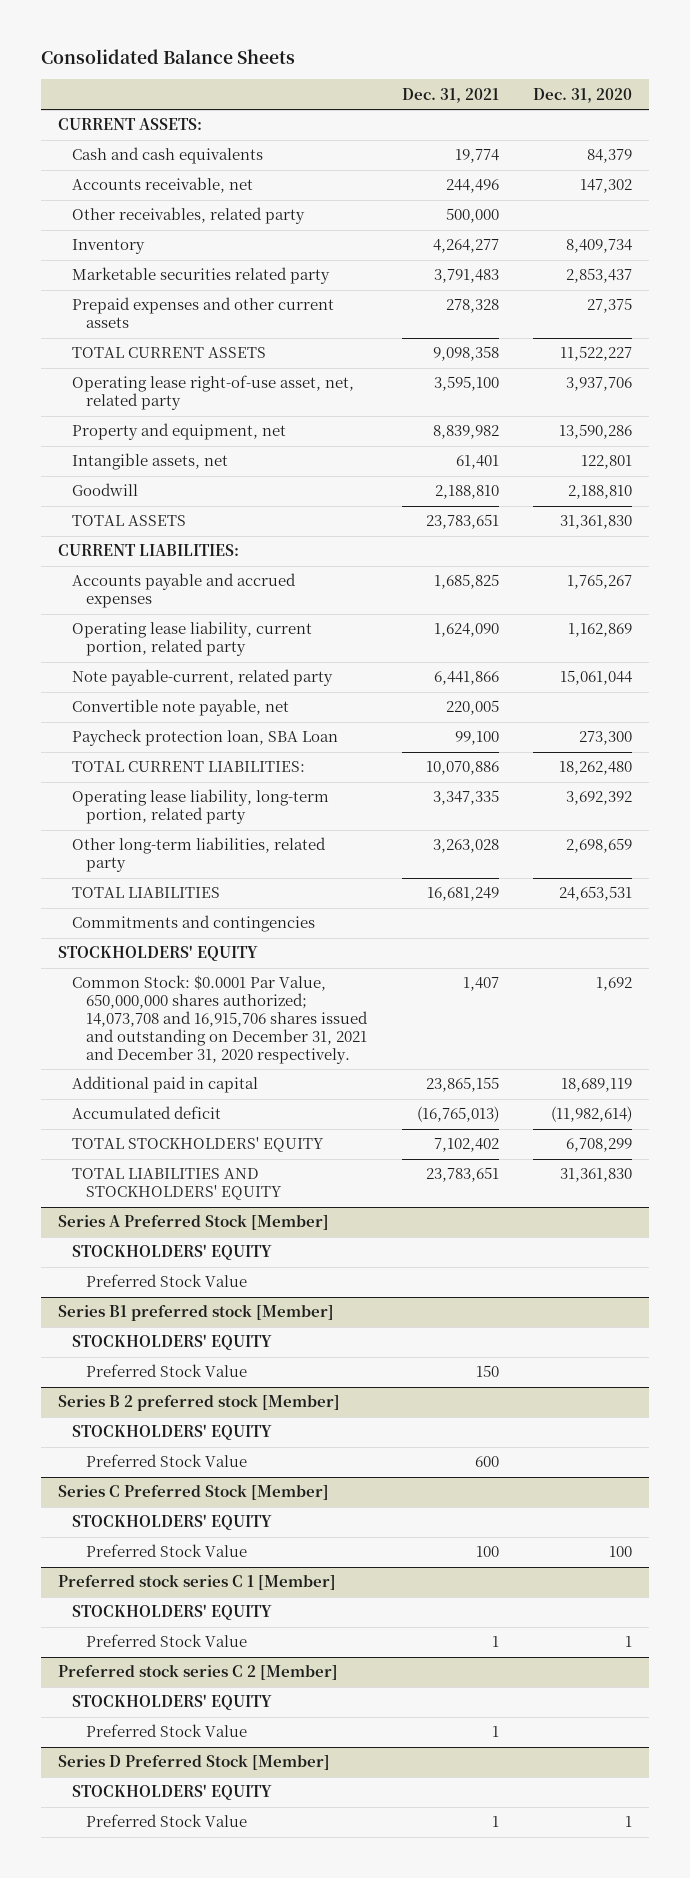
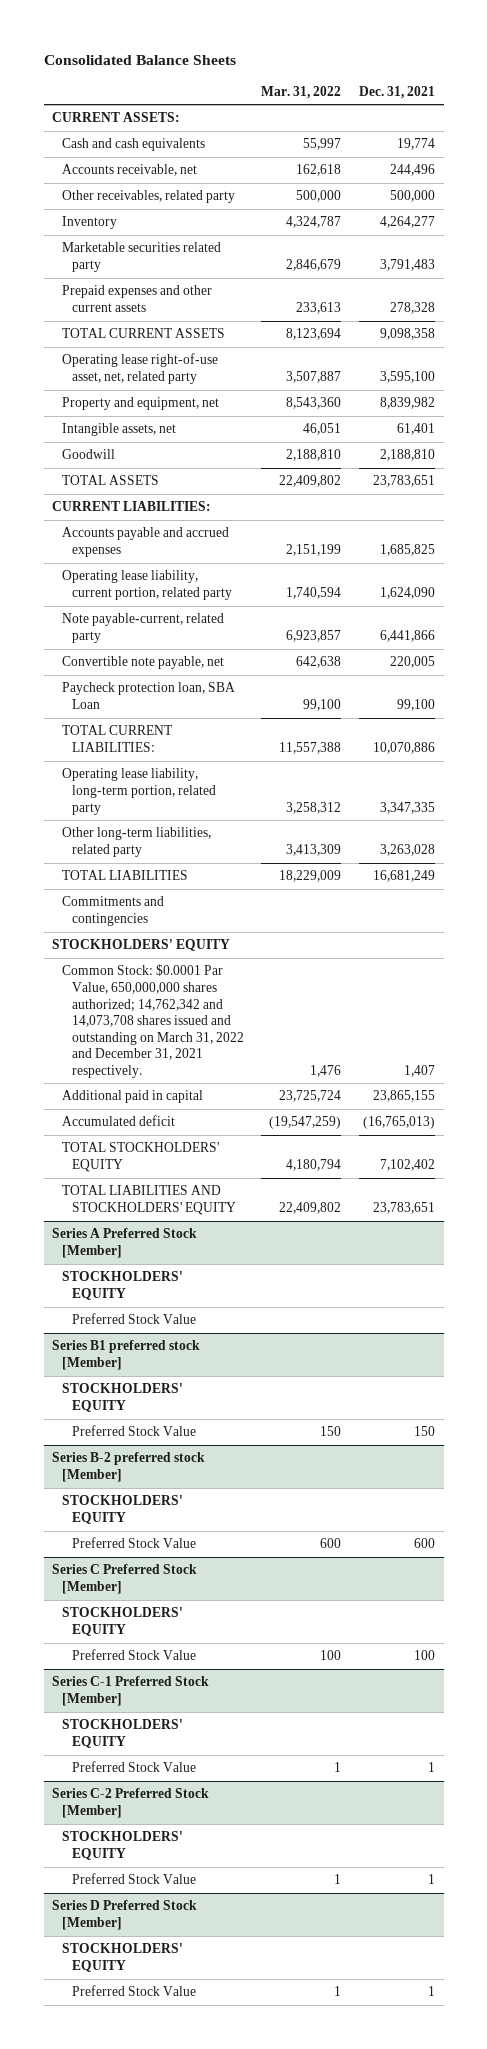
- | Dec. 31, 2021 | Dec. 31, 2020
+ | Mar. 31, 2022 | Dec. 31, 2021
- Common Stock: $0.0001 Par Value, 650,000,000 shares authorized; 14,073,708 and 16,915,706 shares issued and outstanding on December 31, 2021 and December 31, 2020 respectively. | 1,407 | 1,692
+ Common Stock: $0.0001 Par Value, 650,000,000 shares authorized; 14,762,342 and 14,073,708 shares issued and outstanding on March 31, 2022 and December 31, 2021 respectively. | 1,476 | 1,407
- Series B 2 preferred stock [Member]
+ Series B-2 preferred stock [Member]
- Preferred stock series C 1 [Member]
+ Series C-1 Preferred Stock [Member]
- Preferred stock series C 2 [Member]
+ Series C-2 Preferred Stock [Member]

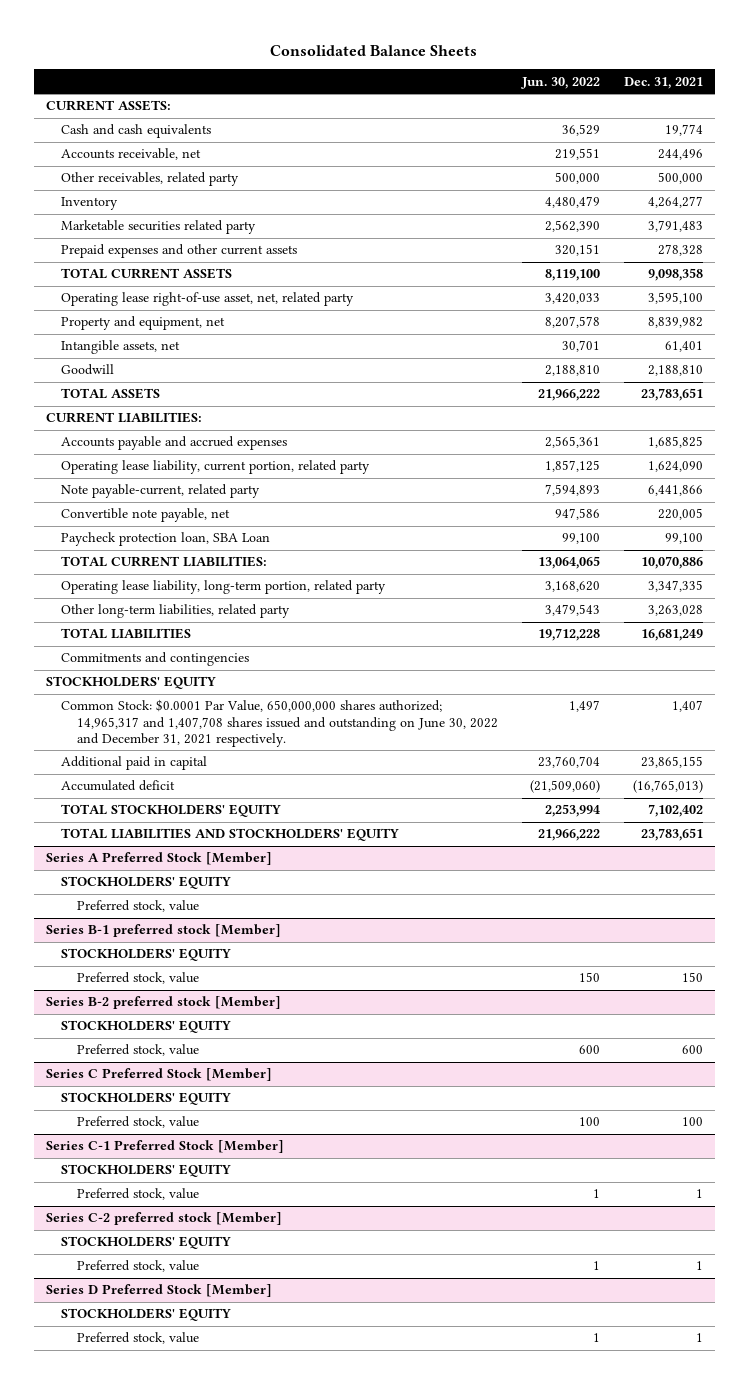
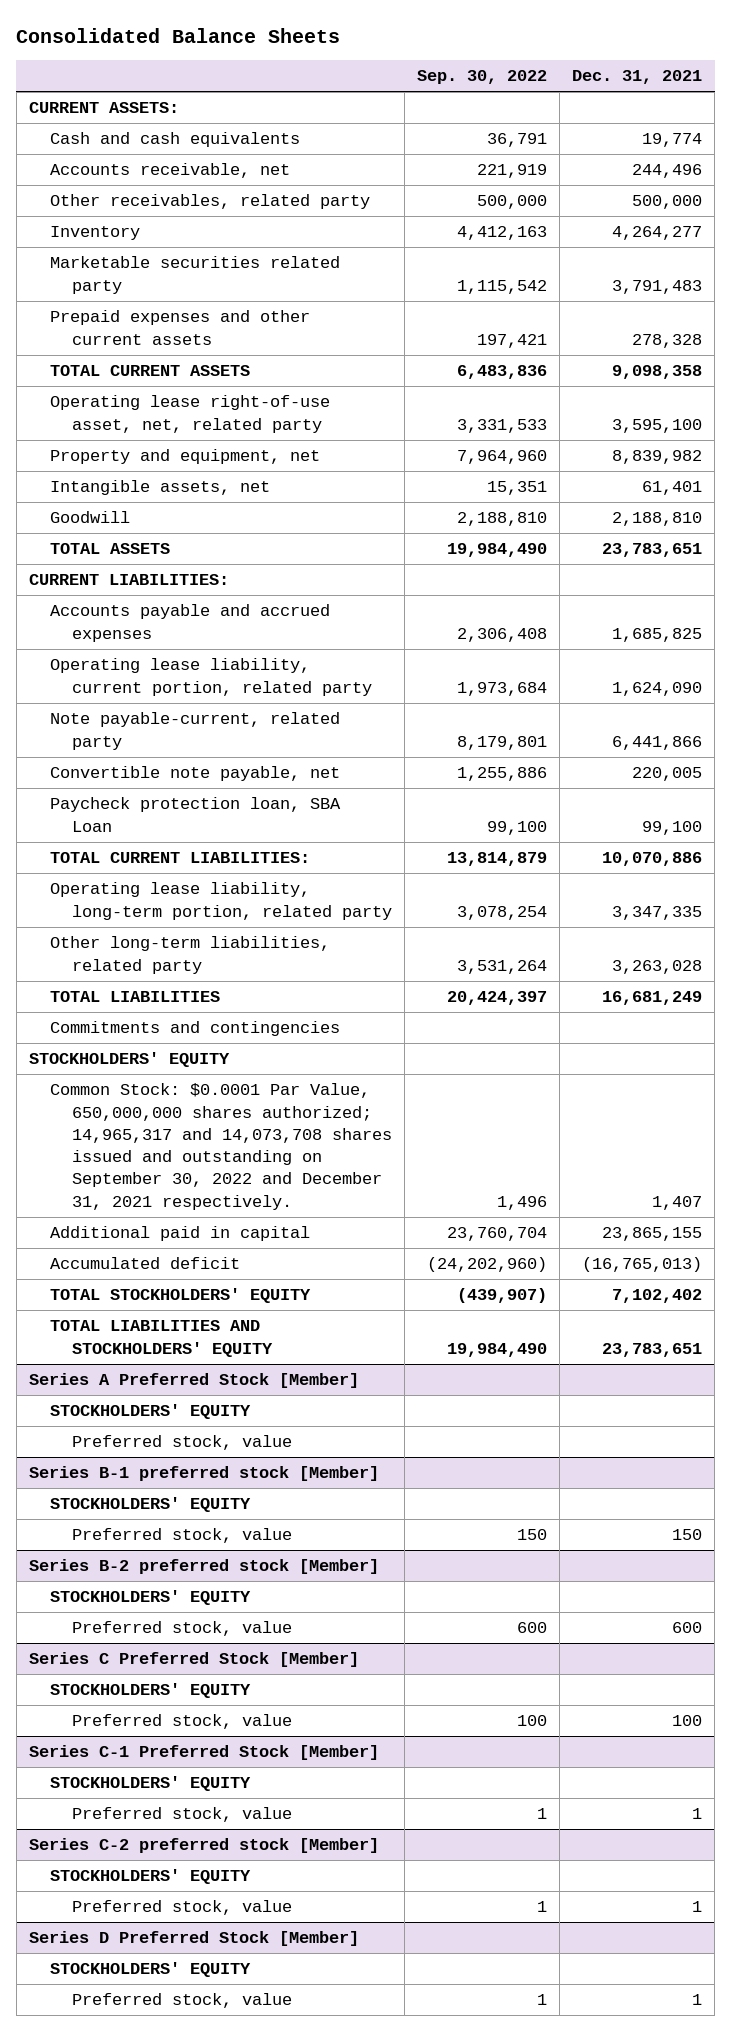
- | Jun. 30, 2022 | Dec. 31, 2021
+ | Sep. 30, 2022 | Dec. 31, 2021
- Common Stock: $0.0001 Par Value, 650,000,000 shares authorized; 14,965,317 and 1,407,708 shares issued and outstanding on June 30, 2022 and December 31, 2021 respectively. | 1,497 | 1,407
+ Common Stock: $0.0001 Par Value, 650,000,000 shares authorized; 14,965,317 and 14,073,708 shares issued and outstanding on September 30, 2022 and December 31, 2021 respectively. | 1,496 | 1,407

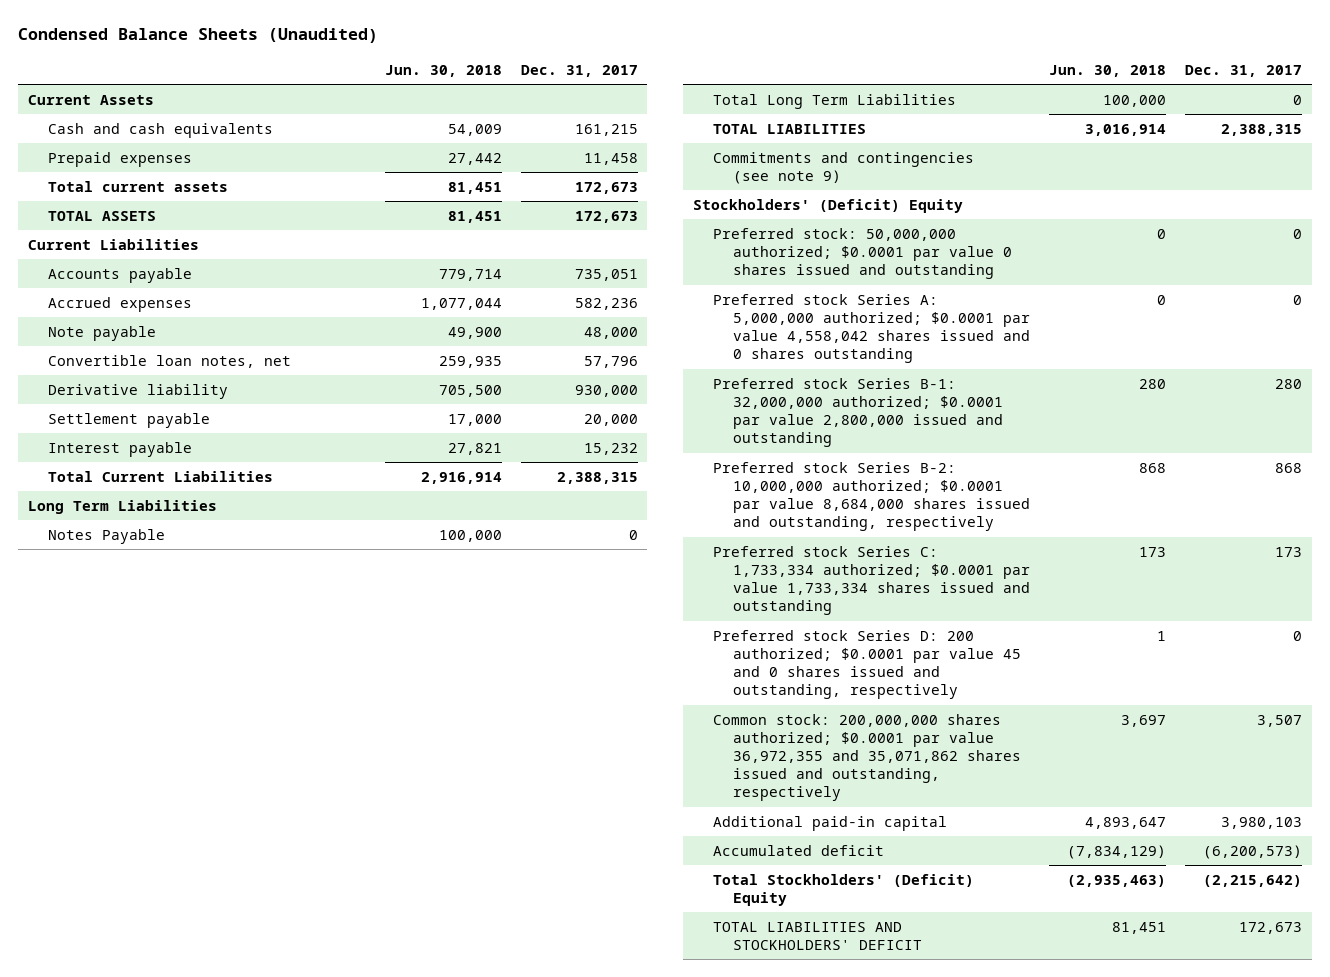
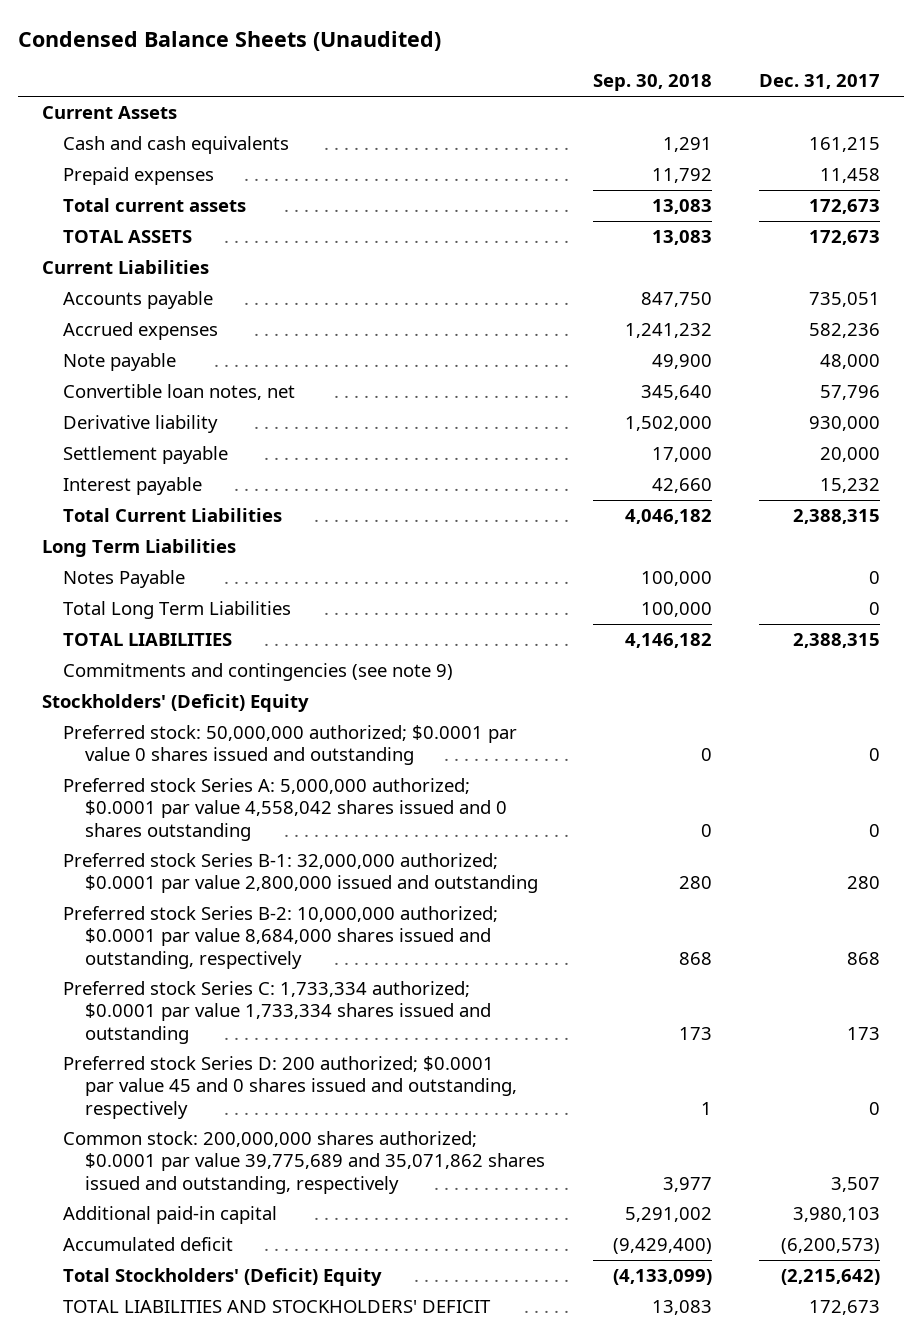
- | Jun. 30, 2018 | Dec. 31, 2017
+ | Sep. 30, 2018 | Dec. 31, 2017
- Common stock: 200,000,000 shares authorized; $0.0001 par value 36,972,355 and 35,071,862 shares issued and outstanding, respectively | 3,697 | 3,507
+ Common stock: 200,000,000 shares authorized; $0.0001 par value 39,775,689 and 35,071,862 shares issued and outstanding, respectively | 3,977 | 3,507

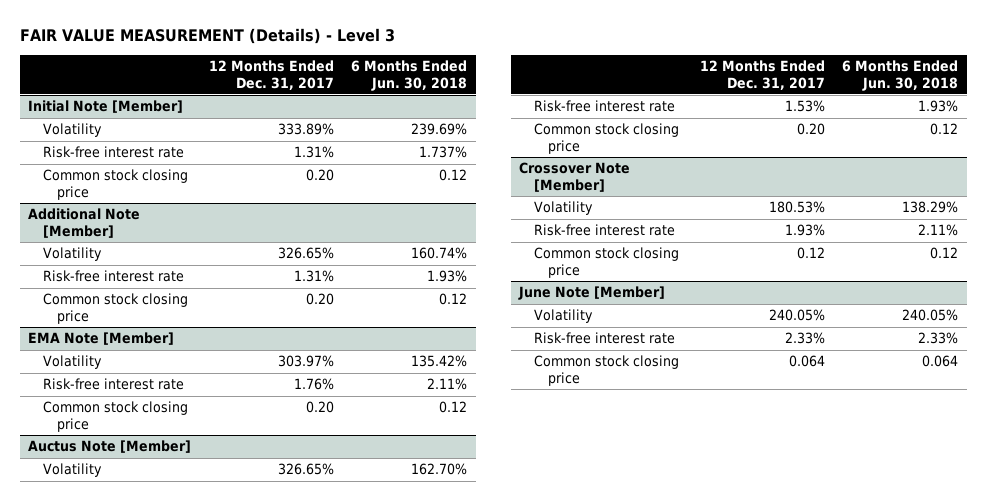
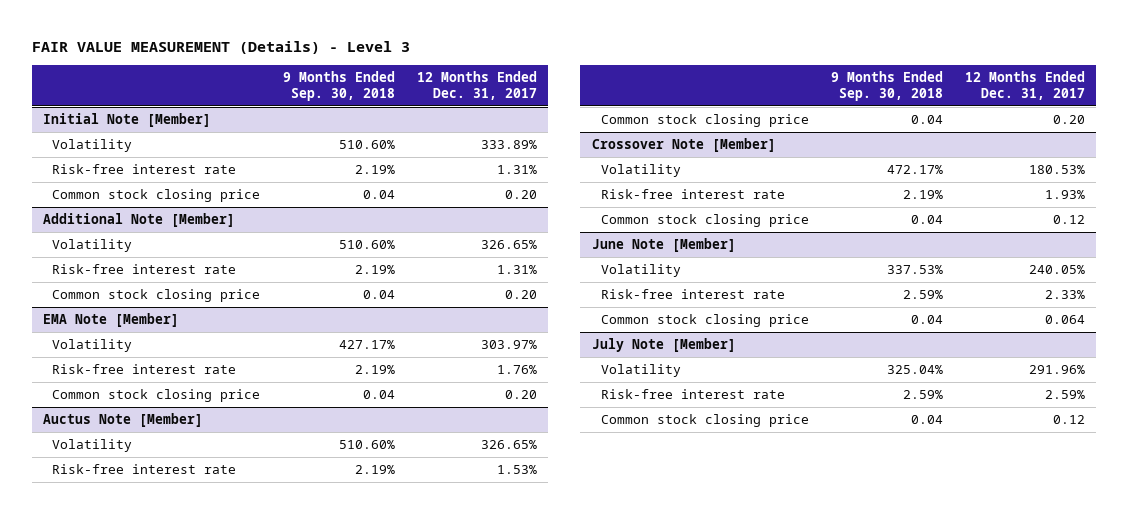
- | 12 Months Ended Dec. 31, 2017 | 6 Months Ended Jun. 30, 2018
+ | 9 Months Ended Sep. 30, 2018 | 12 Months Ended Dec. 31, 2017
+ July Note [Member]
+ Volatility | 325.04% | 291.96%
+ Risk-free interest rate | 2.59% | 2.59%
+ Common stock closing price | 0.04 | 0.12

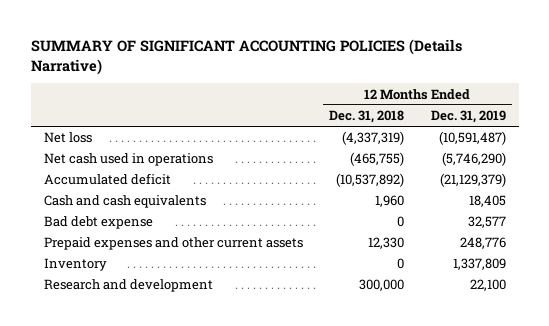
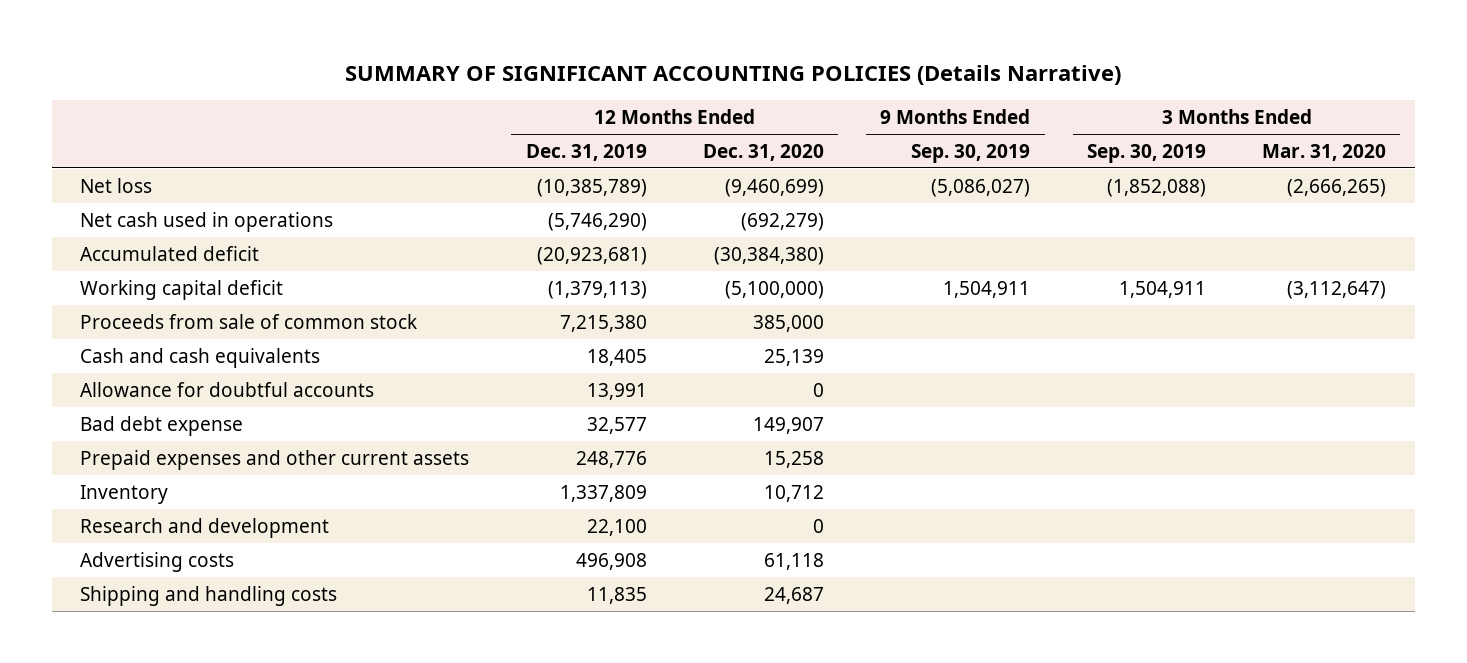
- | 12 Months Ended Dec. 31, 2018 | 12 Months Ended Dec. 31, 2019
+ | 12 Months Ended Dec. 31, 2019 | 12 Months Ended Dec. 31, 2020 | 9 Months Ended Sep. 30, 2019 | 3 Months Ended Sep. 30, 2019 | 3 Months Ended Mar. 31, 2020
- Net loss | (4,337,319) | (10,591,487)
+ Net loss | (10,385,789) | (9,460,699) | (5,086,027) | (1,852,088) | (2,666,265)
- Accumulated deficit | (10,537,892) | (21,129,379)
+ Accumulated deficit | (20,923,681) | (30,384,380) | | |
+ Working capital deficit | (1,379,113) | (5,100,000) | 1,504,911 | 1,504,911 | (3,112,647)
+ Proceeds from sale of common stock | 7,215,380 | 385,000 | | |
+ Allowance for doubtful accounts | 13,991 | 0 | | |
+ Advertising costs | 496,908 | 61,118 | | |
+ Shipping and handling costs | 11,835 | 24,687 | | |

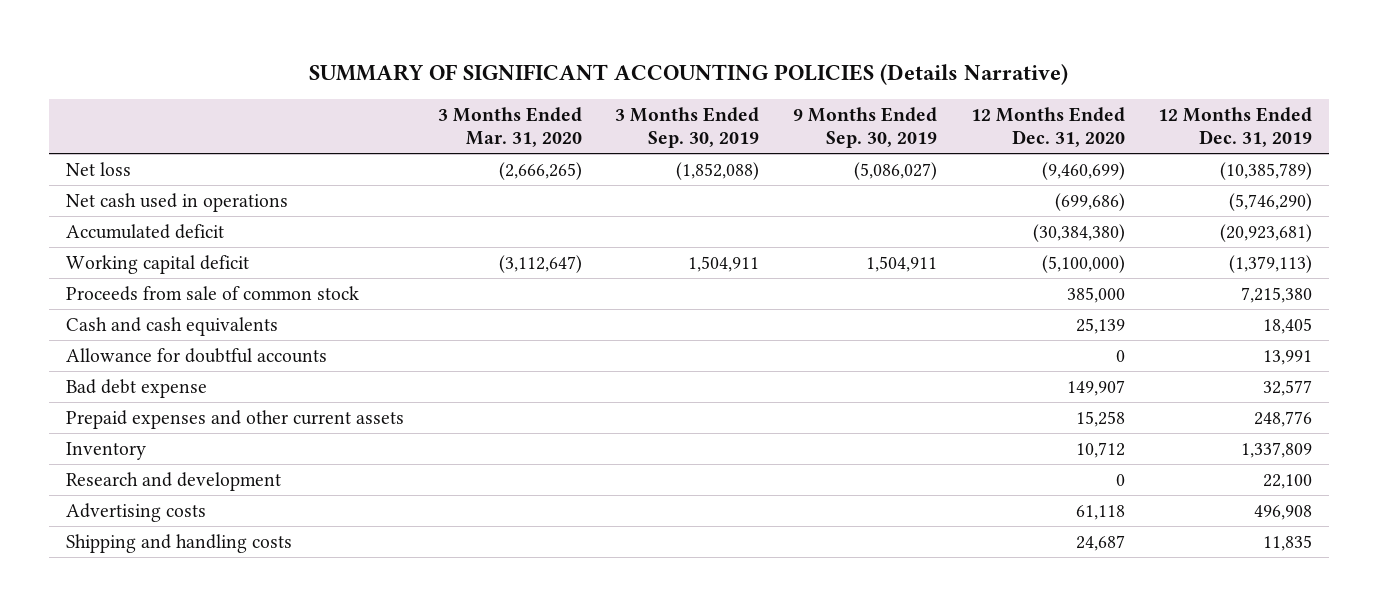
- | 12 Months Ended Dec. 31, 2019 | 12 Months Ended Dec. 31, 2020 | 9 Months Ended Sep. 30, 2019 | 3 Months Ended Sep. 30, 2019 | 3 Months Ended Mar. 31, 2020
+ | 3 Months Ended Mar. 31, 2020 | 3 Months Ended Sep. 30, 2019 | 9 Months Ended Sep. 30, 2019 | 12 Months Ended Dec. 31, 2020 | 12 Months Ended Dec. 31, 2019
- Net cash used in operations | (5,746,290) | (692,279) | | |
+ Net cash used in operations | | | | (699,686) | (5,746,290)

